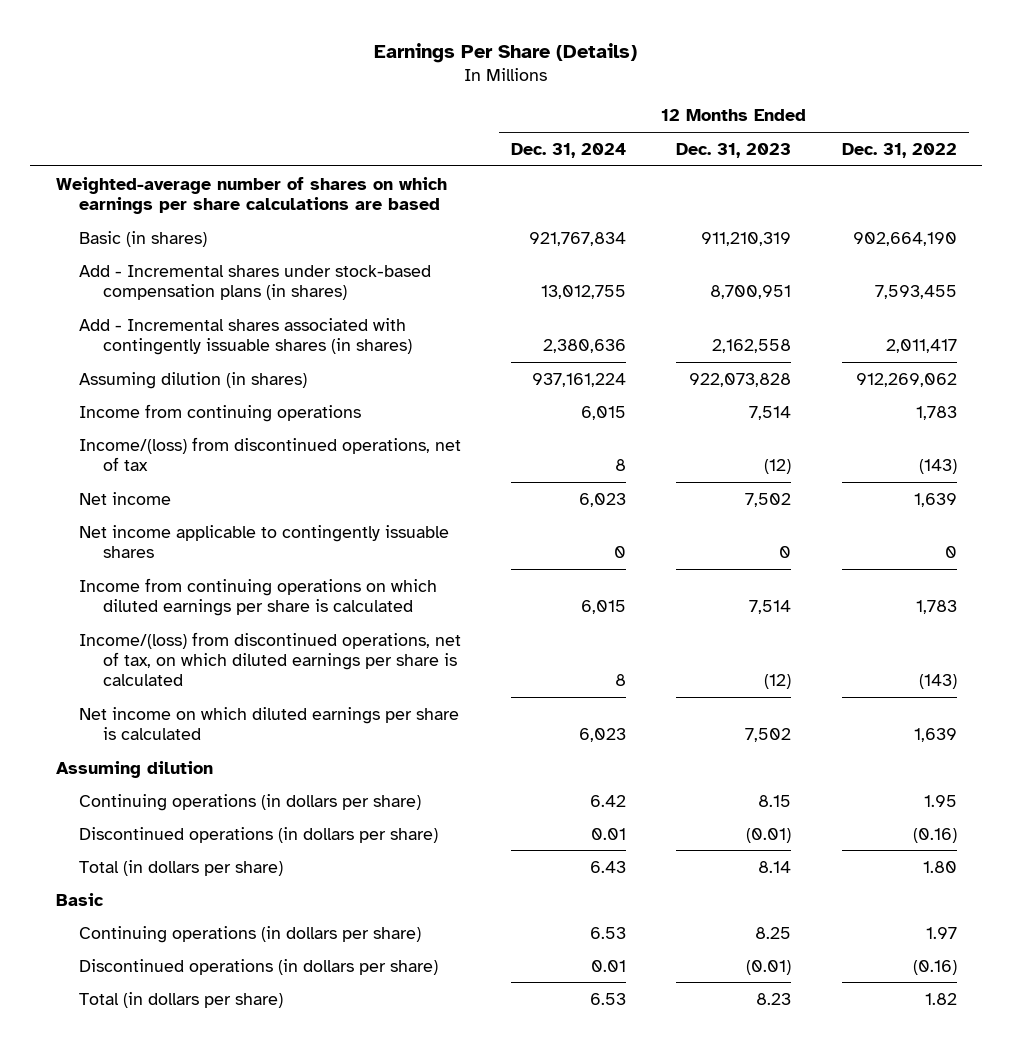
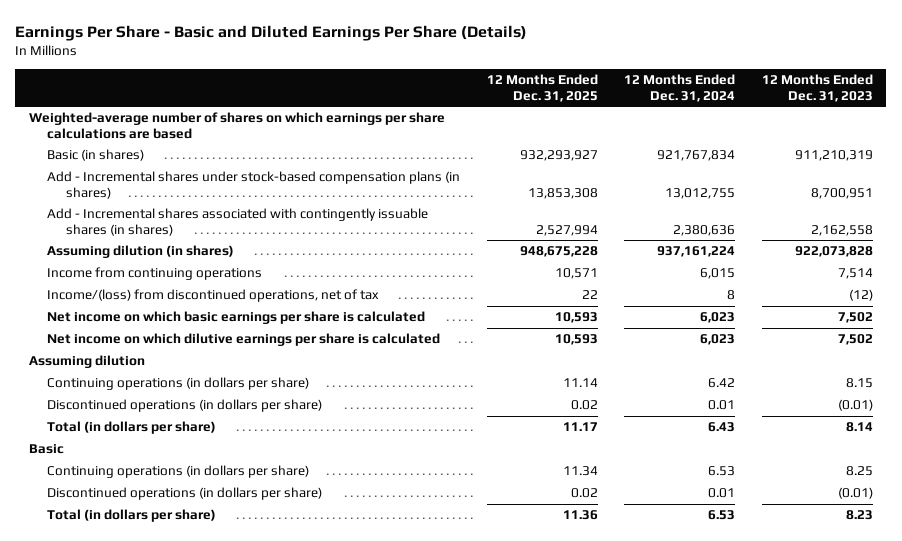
- Earnings Per Share (Details)
+ Earnings Per Share - Basic and Diluted Earnings Per Share (Details)
- | 12 Months Ended Dec. 31, 2024 | 12 Months Ended Dec. 31, 2023 | 12 Months Ended Dec. 31, 2022
+ | 12 Months Ended Dec. 31, 2025 | 12 Months Ended Dec. 31, 2024 | 12 Months Ended Dec. 31, 2023
- Net income | 6,023 | 7,502 | 1,639
- Net income applicable to contingently issuable shares | 0 | 0 | 0
- Income from continuing operations on which diluted earnings per share is calculated | 6,015 | 7,514 | 1,783
- Income/(loss) from discontinued operations, net of tax, on which diluted earnings per share is calculated | 8 | (12) | (143)
- Net income on which diluted earnings per share is calculated | 6,023 | 7,502 | 1,639
+ Net income on which basic earnings per share is calculated | 10,593 | 6,023 | 7,502
+ Net income on which dilutive earnings per share is calculated | 10,593 | 6,023 | 7,502

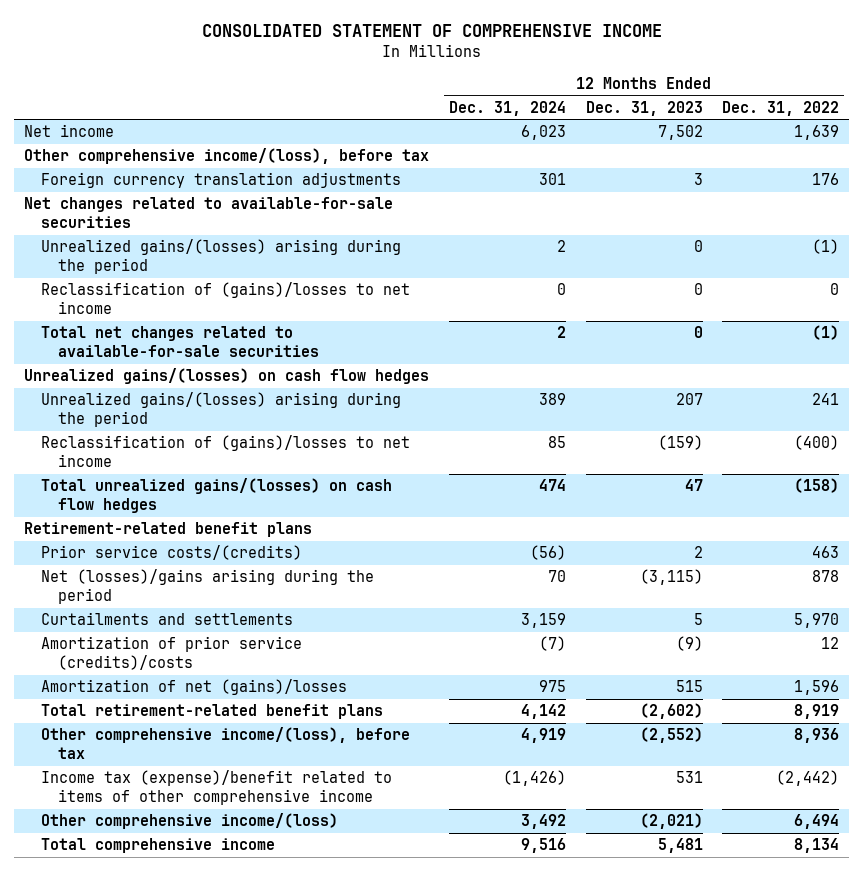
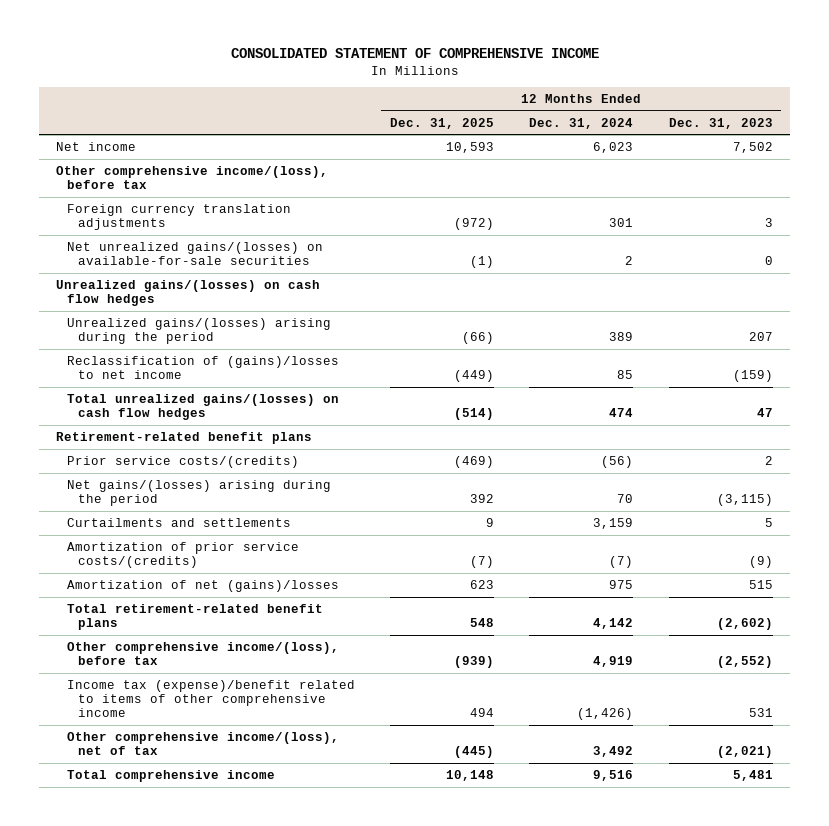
- | 12 Months Ended Dec. 31, 2024 | 12 Months Ended Dec. 31, 2023 | 12 Months Ended Dec. 31, 2022
+ | 12 Months Ended Dec. 31, 2025 | 12 Months Ended Dec. 31, 2024 | 12 Months Ended Dec. 31, 2023
- Net changes related to available-for-sale securities
- Unrealized gains/(losses) arising during the period | 2 | 0 | (1)
- Reclassification of (gains)/losses to net income | 0 | 0 | 0
- Total net changes related to available-for-sale securities | 2 | 0 | (1)
+ Net unrealized gains/(losses) on available-for-sale securities | (1) | 2 | 0
- Net (losses)/gains arising during the period | 70 | (3,115) | 878
+ Net gains/(losses) arising during the period | 392 | 70 | (3,115)
- Amortization of prior service (credits)/costs | (7) | (9) | 12
+ Amortization of prior service costs/(credits) | (7) | (7) | (9)
- Other comprehensive income/(loss) | 3,492 | (2,021) | 6,494
+ Other comprehensive income/(loss), net of tax | (445) | 3,492 | (2,021)

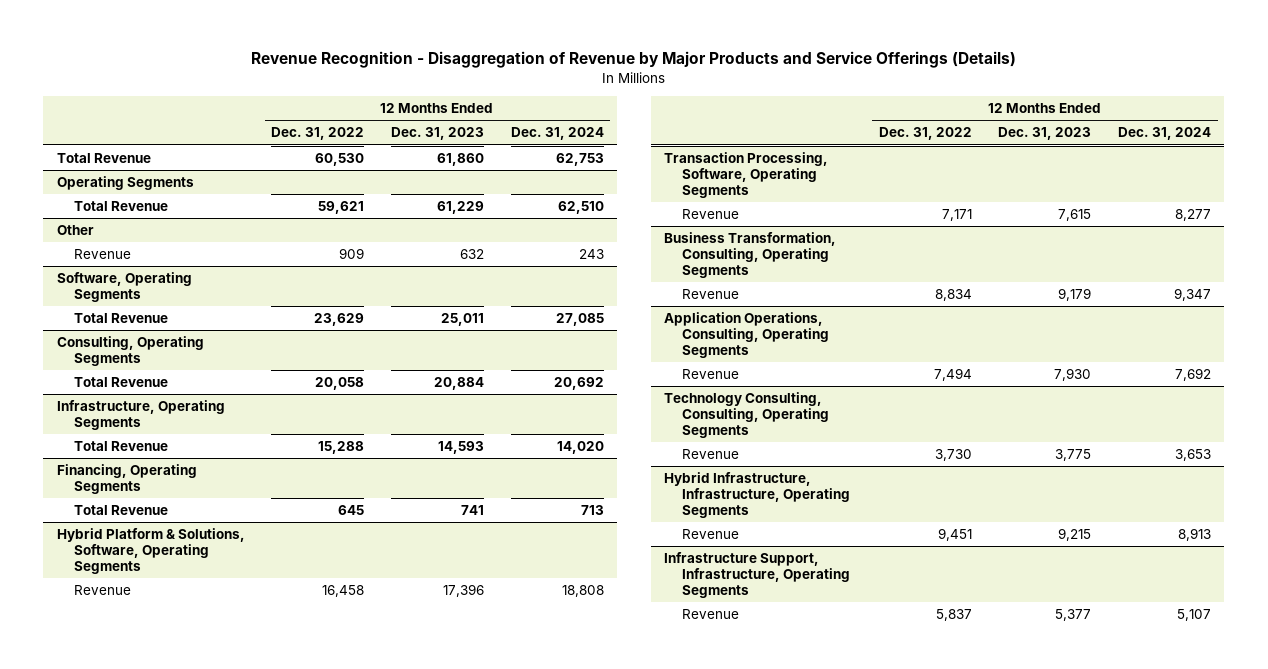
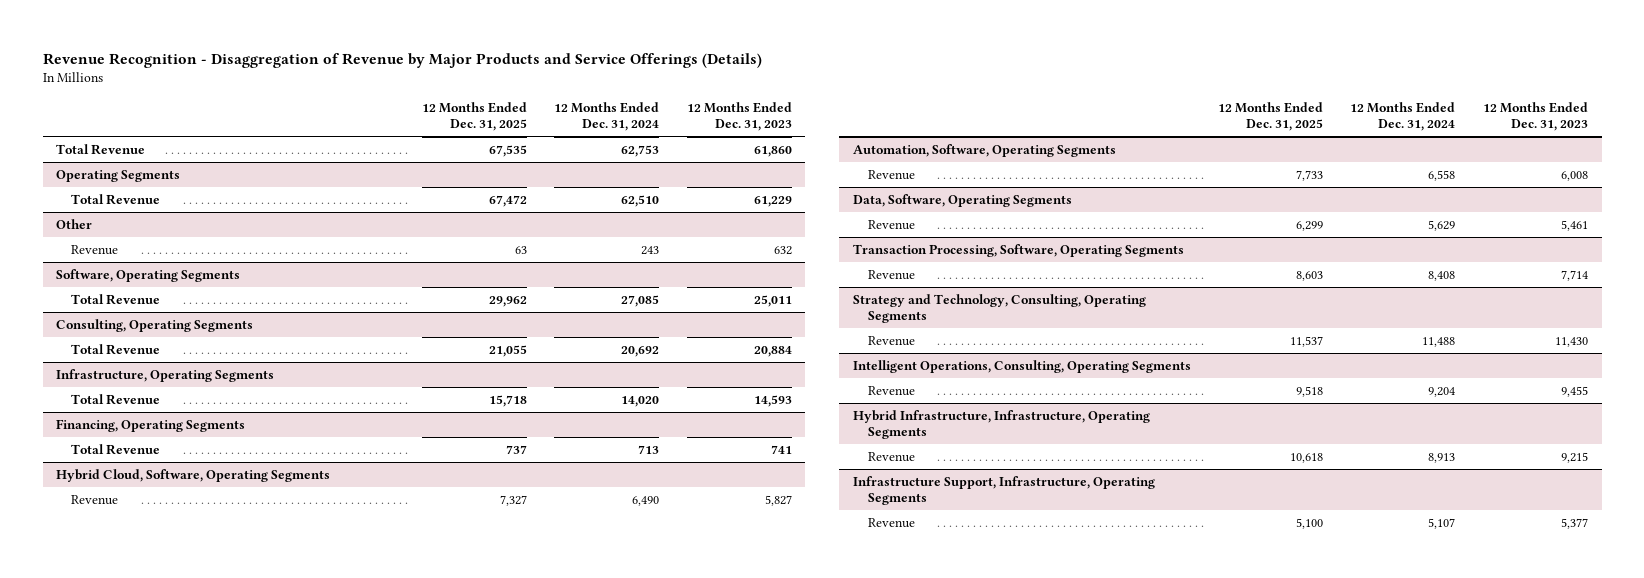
- | 12 Months Ended Dec. 31, 2022 | 12 Months Ended Dec. 31, 2023 | 12 Months Ended Dec. 31, 2024
+ | 12 Months Ended Dec. 31, 2025 | 12 Months Ended Dec. 31, 2024 | 12 Months Ended Dec. 31, 2023
- Hybrid Platform & Solutions, Software, Operating Segments
- Revenue | 16,458 | 17,396 | 18,808
+ Hybrid Cloud, Software, Operating Segments
+ Revenue | 7,327 | 6,490 | 5,827
+ Automation, Software, Operating Segments
+ Revenue | 7,733 | 6,558 | 6,008
+ Data, Software, Operating Segments
+ Revenue | 6,299 | 5,629 | 5,461
@ Transaction Processing, Software, Operating Segments
- Revenue | 7,171 | 7,615 | 8,277
- Business Transformation, Consulting, Operating Segments
- Revenue | 8,834 | 9,179 | 9,347
- Application Operations, Consulting, Operating Segments
- Revenue | 7,494 | 7,930 | 7,692
- Technology Consulting, Consulting, Operating Segments
- Revenue | 3,730 | 3,775 | 3,653
@ Transaction Processing, Software, Operating Segments
+ Revenue | 8,603 | 8,408 | 7,714
+ Strategy and Technology, Consulting, Operating Segments
+ Revenue | 11,537 | 11,488 | 11,430
+ Intelligent Operations, Consulting, Operating Segments
+ Revenue | 9,518 | 9,204 | 9,455

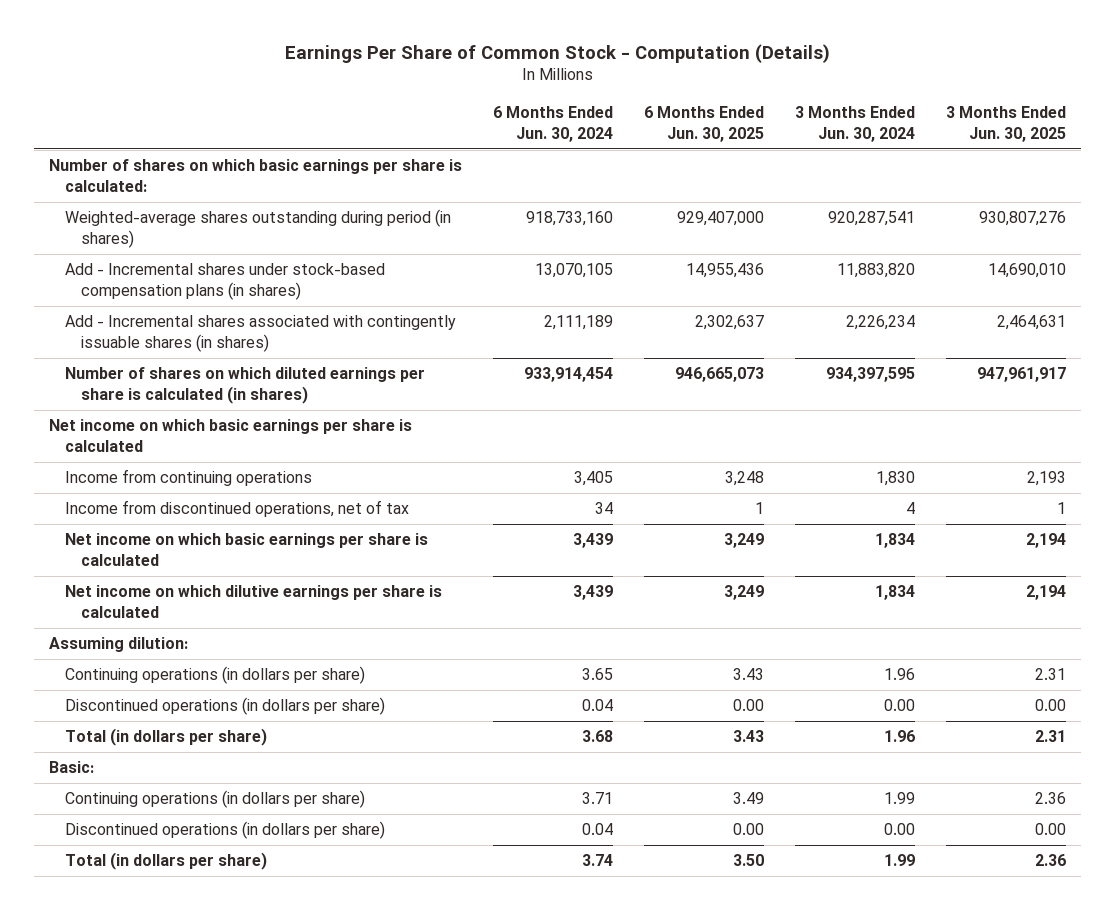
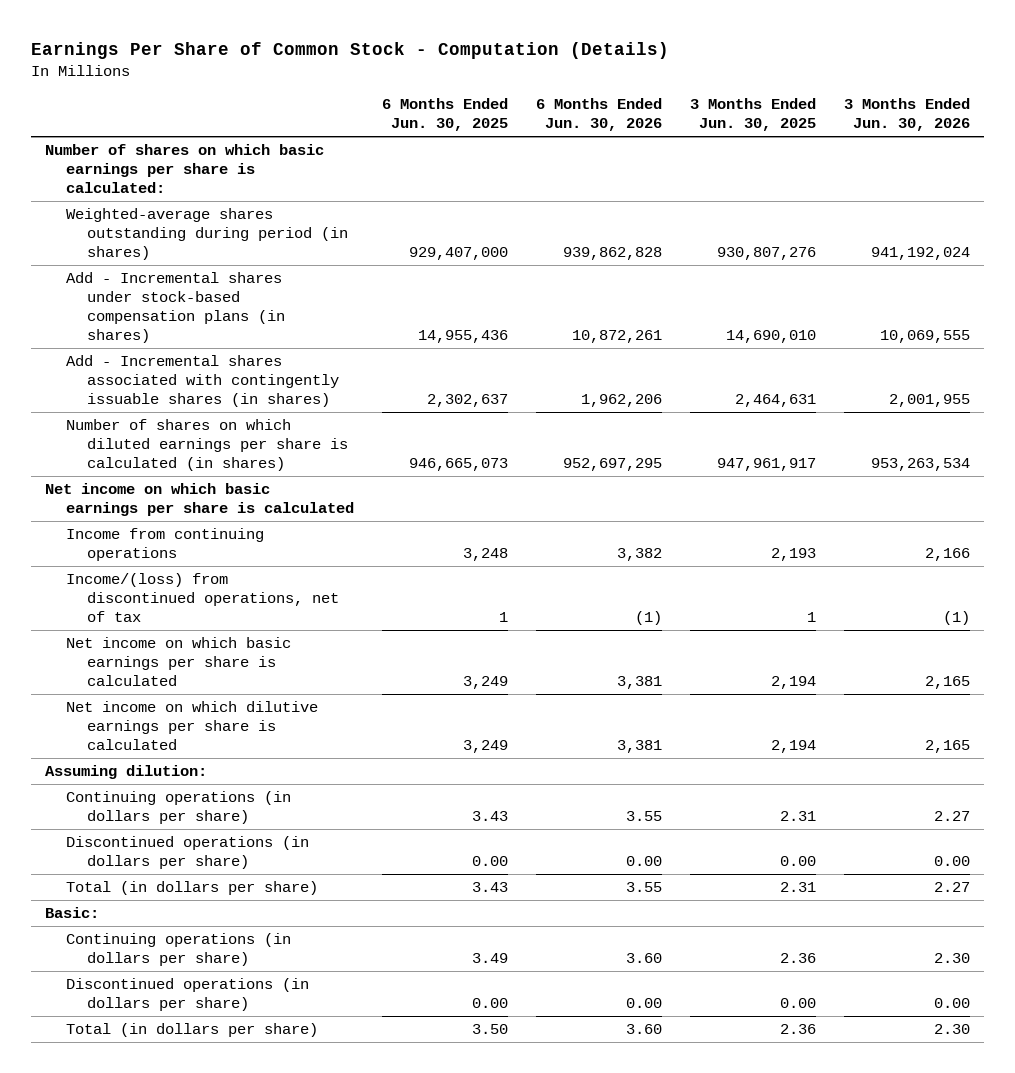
- | 6 Months Ended Jun. 30, 2024 | 6 Months Ended Jun. 30, 2025 | 3 Months Ended Jun. 30, 2024 | 3 Months Ended Jun. 30, 2025
+ | 6 Months Ended Jun. 30, 2025 | 6 Months Ended Jun. 30, 2026 | 3 Months Ended Jun. 30, 2025 | 3 Months Ended Jun. 30, 2026
- Income from discontinued operations, net of tax | 34 | 1 | 4 | 1
+ Income/(loss) from discontinued operations, net of tax | 1 | (1) | 1 | (1)

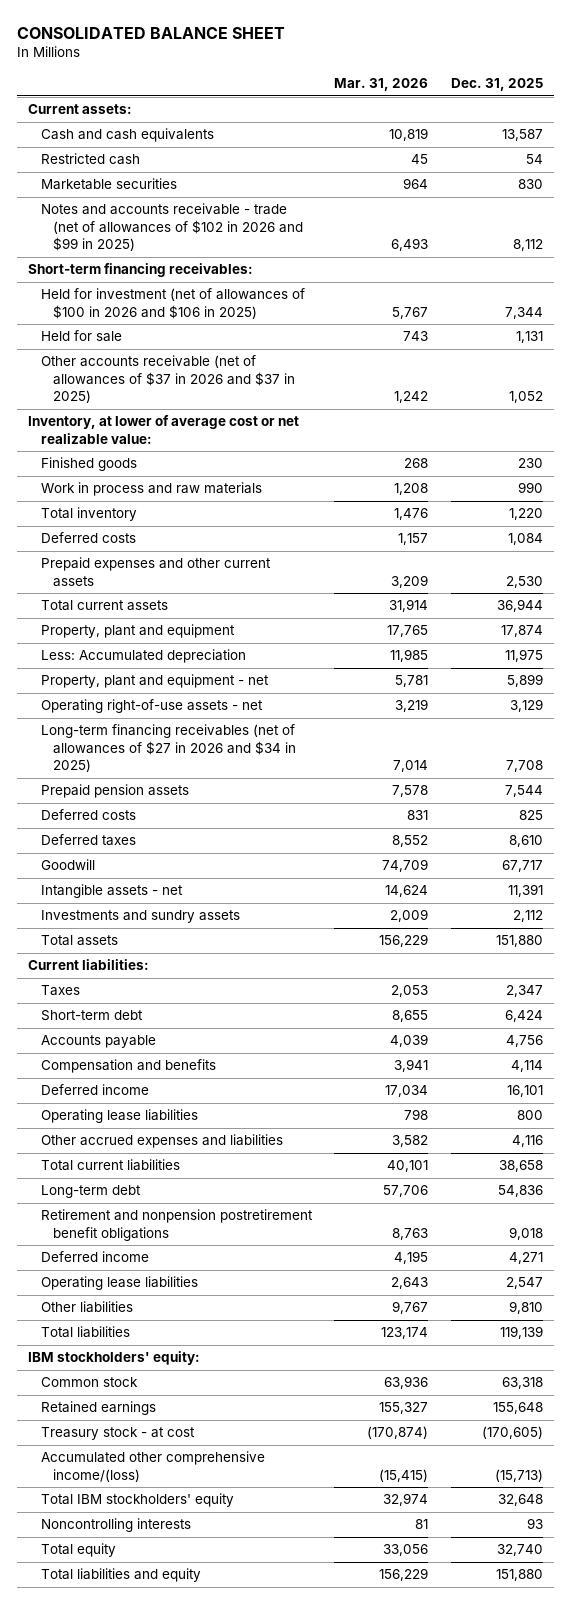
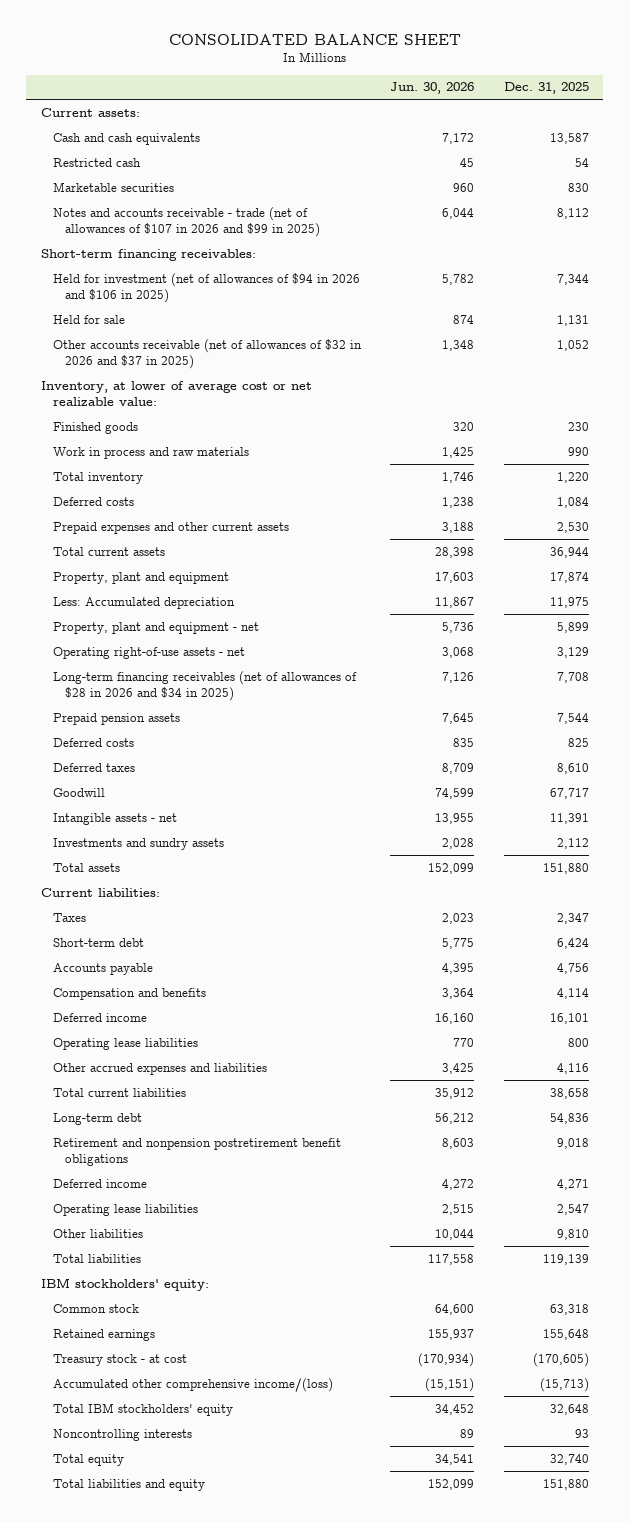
- | Mar. 31, 2026 | Dec. 31, 2025
+ | Jun. 30, 2026 | Dec. 31, 2025
- Notes and accounts receivable - trade (net of allowances of $102 in 2026 and $99 in 2025) | 6,493 | 8,112
+ Notes and accounts receivable - trade (net of allowances of $107 in 2026 and $99 in 2025) | 6,044 | 8,112
- Held for investment (net of allowances of $100 in 2026 and $106 in 2025) | 5,767 | 7,344
+ Held for investment (net of allowances of $94 in 2026 and $106 in 2025) | 5,782 | 7,344
- Other accounts receivable (net of allowances of $37 in 2026 and $37 in 2025) | 1,242 | 1,052
+ Other accounts receivable (net of allowances of $32 in 2026 and $37 in 2025) | 1,348 | 1,052
- Long-term financing receivables (net of allowances of $27 in 2026 and $34 in 2025) | 7,014 | 7,708
+ Long-term financing receivables (net of allowances of $28 in 2026 and $34 in 2025) | 7,126 | 7,708

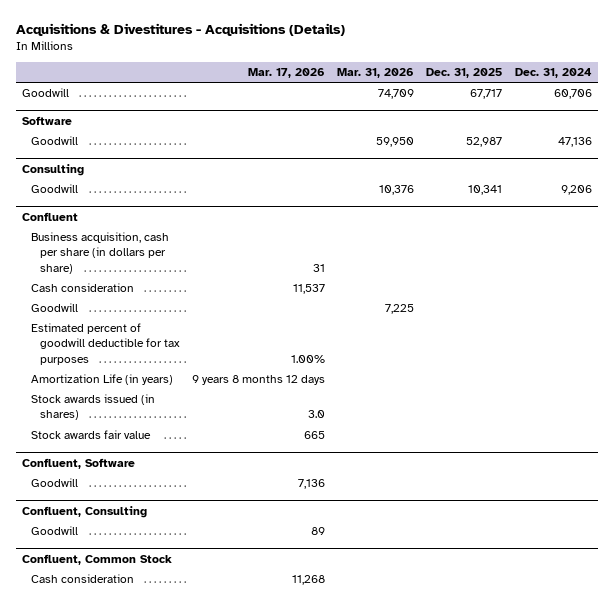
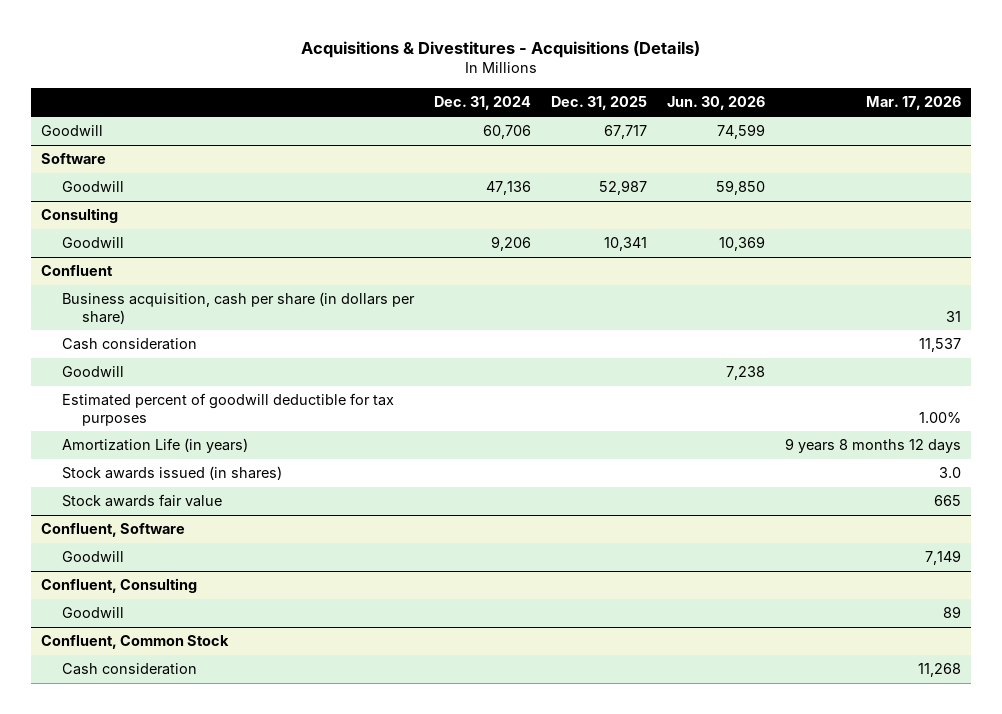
- | Mar. 17, 2026 | Mar. 31, 2026 | Dec. 31, 2025 | Dec. 31, 2024
+ | Dec. 31, 2024 | Dec. 31, 2025 | Jun. 30, 2026 | Mar. 17, 2026
@ Confluent, Software
- Goodwill | 7,136 | | |
+ Goodwill | | | | 7,149

